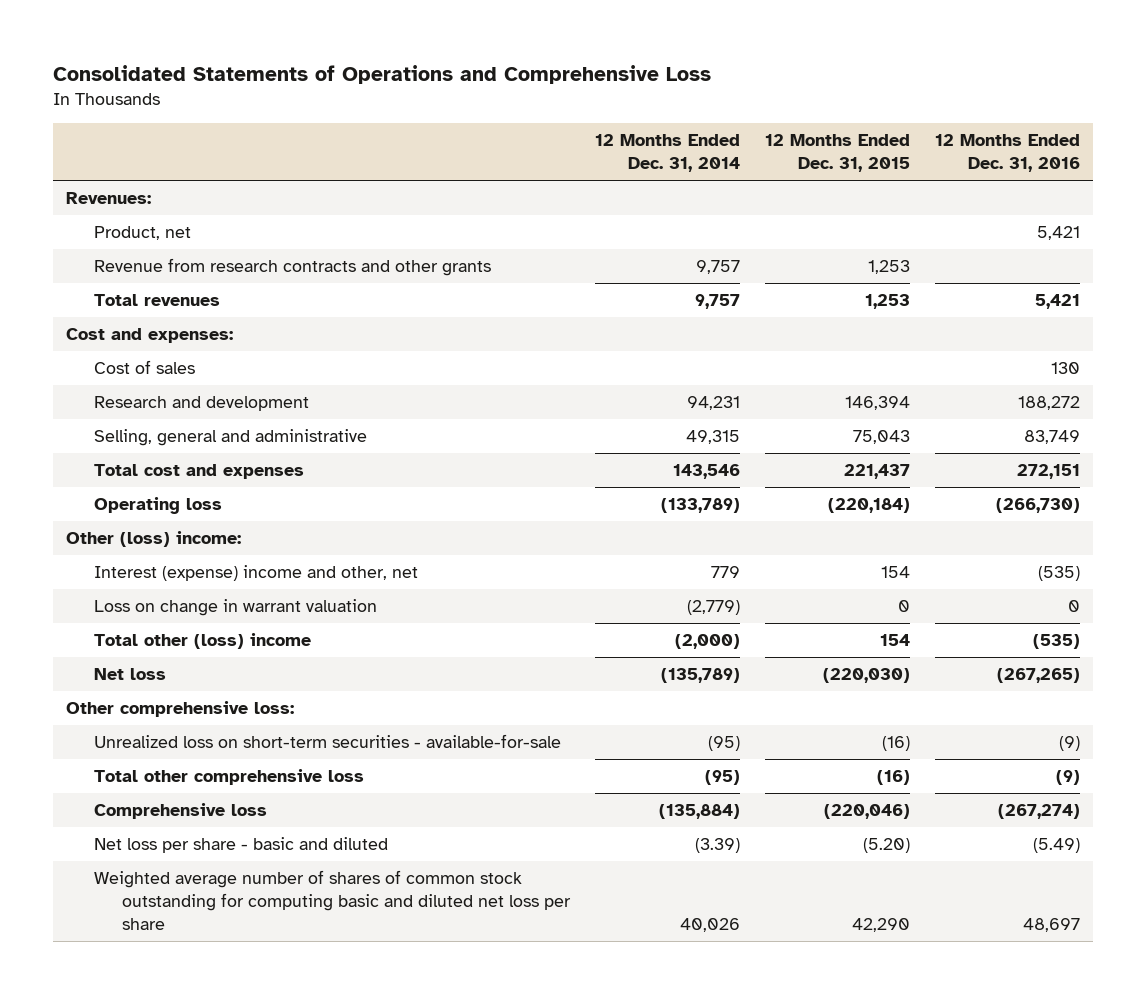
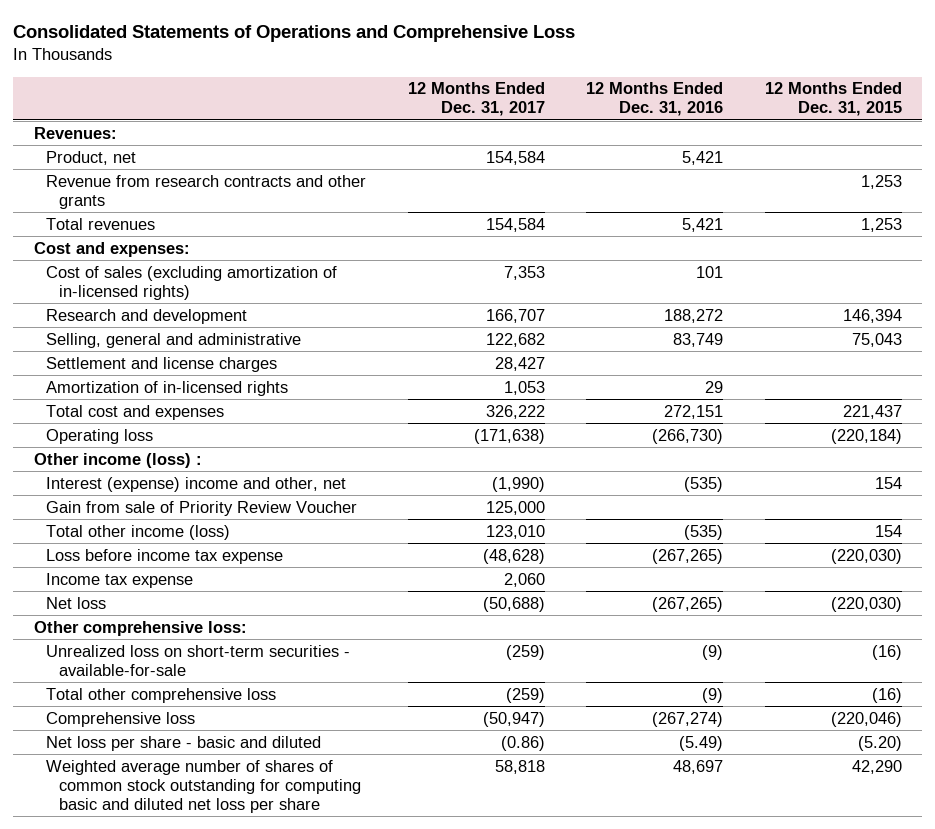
- | 12 Months Ended Dec. 31, 2014 | 12 Months Ended Dec. 31, 2015 | 12 Months Ended Dec. 31, 2016
+ | 12 Months Ended Dec. 31, 2017 | 12 Months Ended Dec. 31, 2016 | 12 Months Ended Dec. 31, 2015
- Cost of sales | | | 130
+ Cost of sales (excluding amortization of in-licensed rights) | 7,353 | 101 |
+ Settlement and license charges | 28,427 | |
+ Amortization of in-licensed rights | 1,053 | 29 |
- Other (loss) income:
+ Other income (loss) :
- Loss on change in warrant valuation | (2,779) | 0 | 0
- Total other (loss) income | (2,000) | 154 | (535)
+ Gain from sale of Priority Review Voucher | 125,000 | |
+ Total other income (loss) | 123,010 | (535) | 154
+ Loss before income tax expense | (48,628) | (267,265) | (220,030)
+ Income tax expense | 2,060 | |

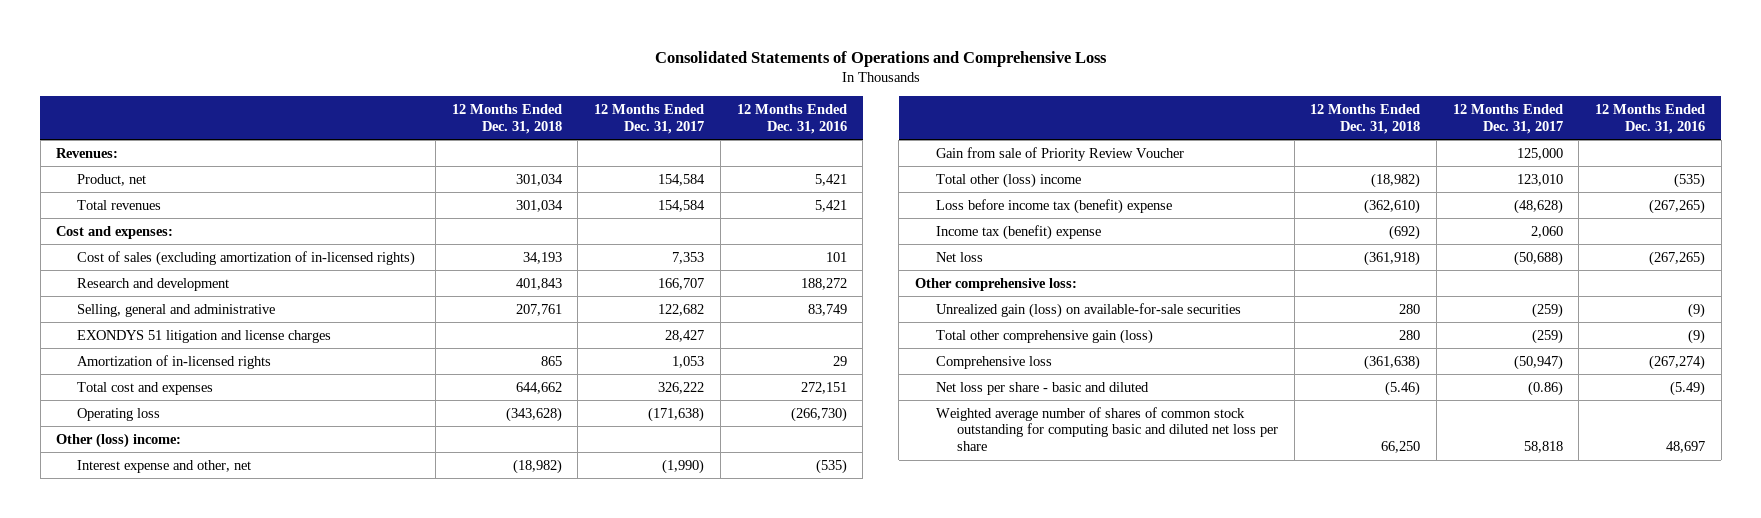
- | 12 Months Ended Dec. 31, 2017 | 12 Months Ended Dec. 31, 2016 | 12 Months Ended Dec. 31, 2015
+ | 12 Months Ended Dec. 31, 2018 | 12 Months Ended Dec. 31, 2017 | 12 Months Ended Dec. 31, 2016
- Revenue from research contracts and other grants | | | 1,253
- Settlement and license charges | 28,427 | |
+ EXONDYS 51 litigation and license charges | | 28,427 |
- Other income (loss) :
- Interest (expense) income and other, net | (1,990) | (535) | 154
+ Other (loss) income:
+ Interest expense and other, net | (18,982) | (1,990) | (535)
- Total other income (loss) | 123,010 | (535) | 154
- Loss before income tax expense | (48,628) | (267,265) | (220,030)
- Income tax expense | 2,060 | |
+ Total other (loss) income | (18,982) | 123,010 | (535)
+ Loss before income tax (benefit) expense | (362,610) | (48,628) | (267,265)
+ Income tax (benefit) expense | (692) | 2,060 |
- Unrealized loss on short-term securities - available-for-sale | (259) | (9) | (16)
- Total other comprehensive loss | (259) | (9) | (16)
+ Unrealized gain (loss) on available-for-sale securities | 280 | (259) | (9)
+ Total other comprehensive gain (loss) | 280 | (259) | (9)

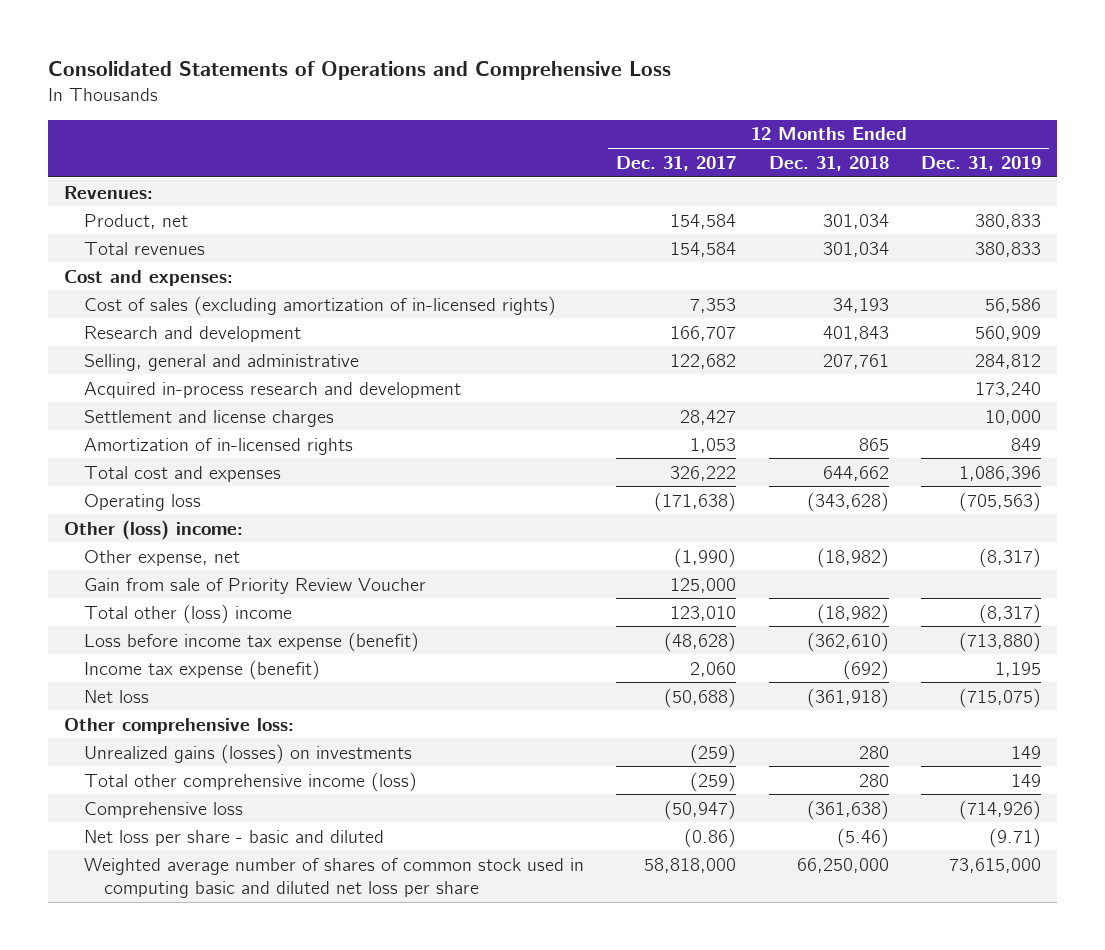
- | 12 Months Ended Dec. 31, 2018 | 12 Months Ended Dec. 31, 2017 | 12 Months Ended Dec. 31, 2016
+ | 12 Months Ended Dec. 31, 2017 | 12 Months Ended Dec. 31, 2018 | 12 Months Ended Dec. 31, 2019
- EXONDYS 51 litigation and license charges | | 28,427 |
+ Acquired in-process research and development | | | 173,240
+ Settlement and license charges | 28,427 | | 10,000
- Interest expense and other, net | (18,982) | (1,990) | (535)
+ Other expense, net | (1,990) | (18,982) | (8,317)
- Loss before income tax (benefit) expense | (362,610) | (48,628) | (267,265)
- Income tax (benefit) expense | (692) | 2,060 |
+ Loss before income tax expense (benefit) | (48,628) | (362,610) | (713,880)
+ Income tax expense (benefit) | 2,060 | (692) | 1,195
- Unrealized gain (loss) on available-for-sale securities | 280 | (259) | (9)
- Total other comprehensive gain (loss) | 280 | (259) | (9)
+ Unrealized gains (losses) on investments | (259) | 280 | 149
+ Total other comprehensive income (loss) | (259) | 280 | 149
- Weighted average number of shares of common stock outstanding for computing basic and diluted net loss per share | 66,250 | 58,818 | 48,697
+ Weighted average number of shares of common stock used in computing basic and diluted net loss per share | 58,818,000 | 66,250,000 | 73,615,000

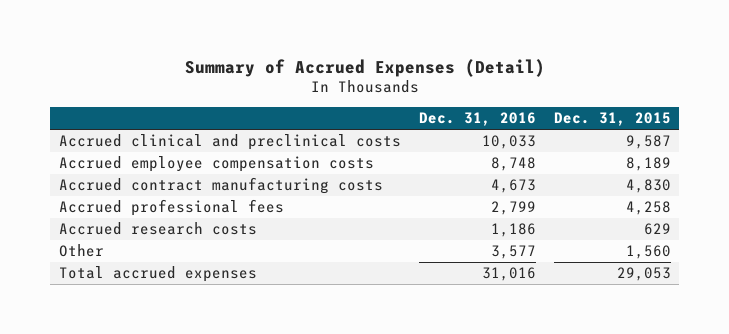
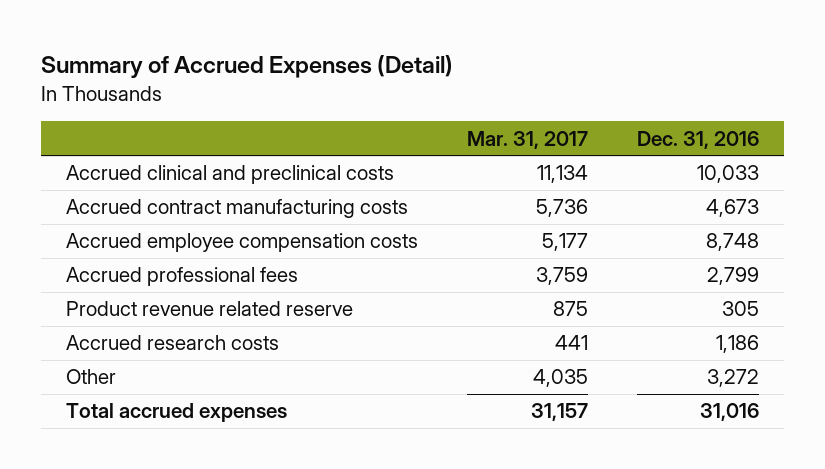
- | Dec. 31, 2016 | Dec. 31, 2015
+ | Mar. 31, 2017 | Dec. 31, 2016
moved down: Accrued employee compensation costs | 5,177 | 8,748
+ Product revenue related reserve | 875 | 305
- Other | 3,577 | 1,560
+ Other | 4,035 | 3,272

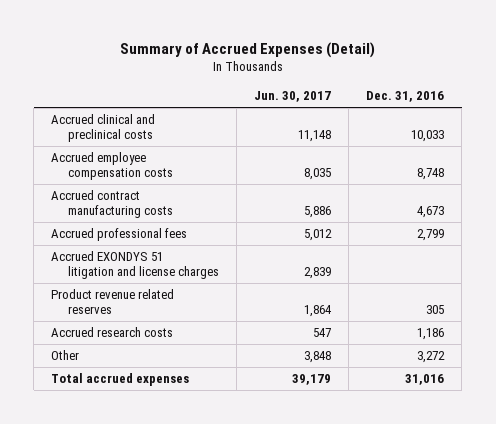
- | Mar. 31, 2017 | Dec. 31, 2016
+ | Jun. 30, 2017 | Dec. 31, 2016
moved down: Accrued contract manufacturing costs | 5,886 | 4,673
- Product revenue related reserve | 875 | 305
+ Accrued EXONDYS 51 litigation and license charges | 2,839 |
+ Product revenue related reserves | 1,864 | 305

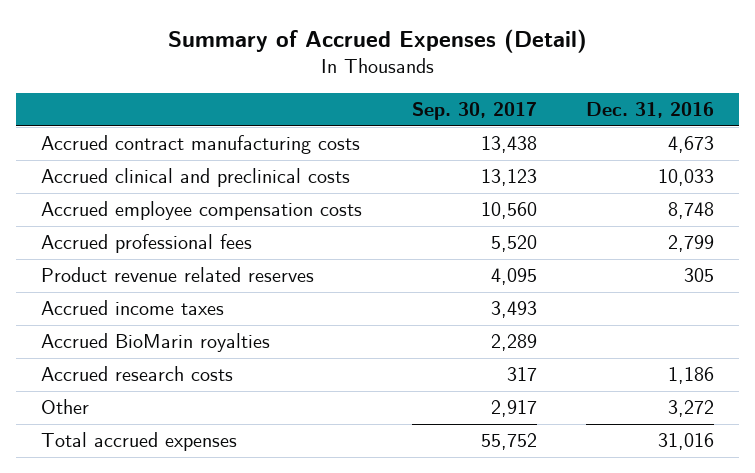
- | Jun. 30, 2017 | Dec. 31, 2016
+ | Sep. 30, 2017 | Dec. 31, 2016
moved up: Accrued contract manufacturing costs | 13,438 | 4,673
- Accrued EXONDYS 51 litigation and license charges | 2,839 |
+ Accrued income taxes | 3,493 |
+ Accrued BioMarin royalties | 2,289 |

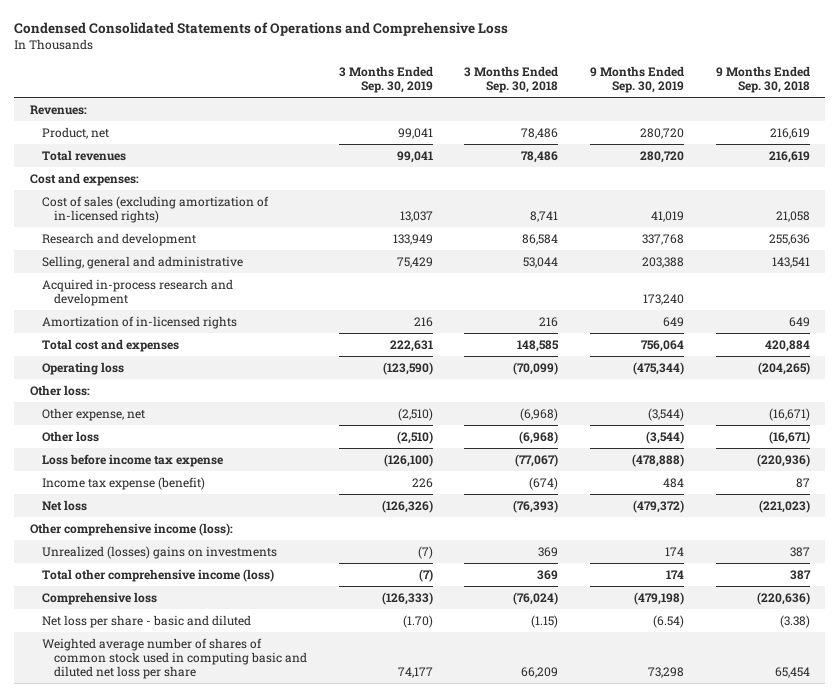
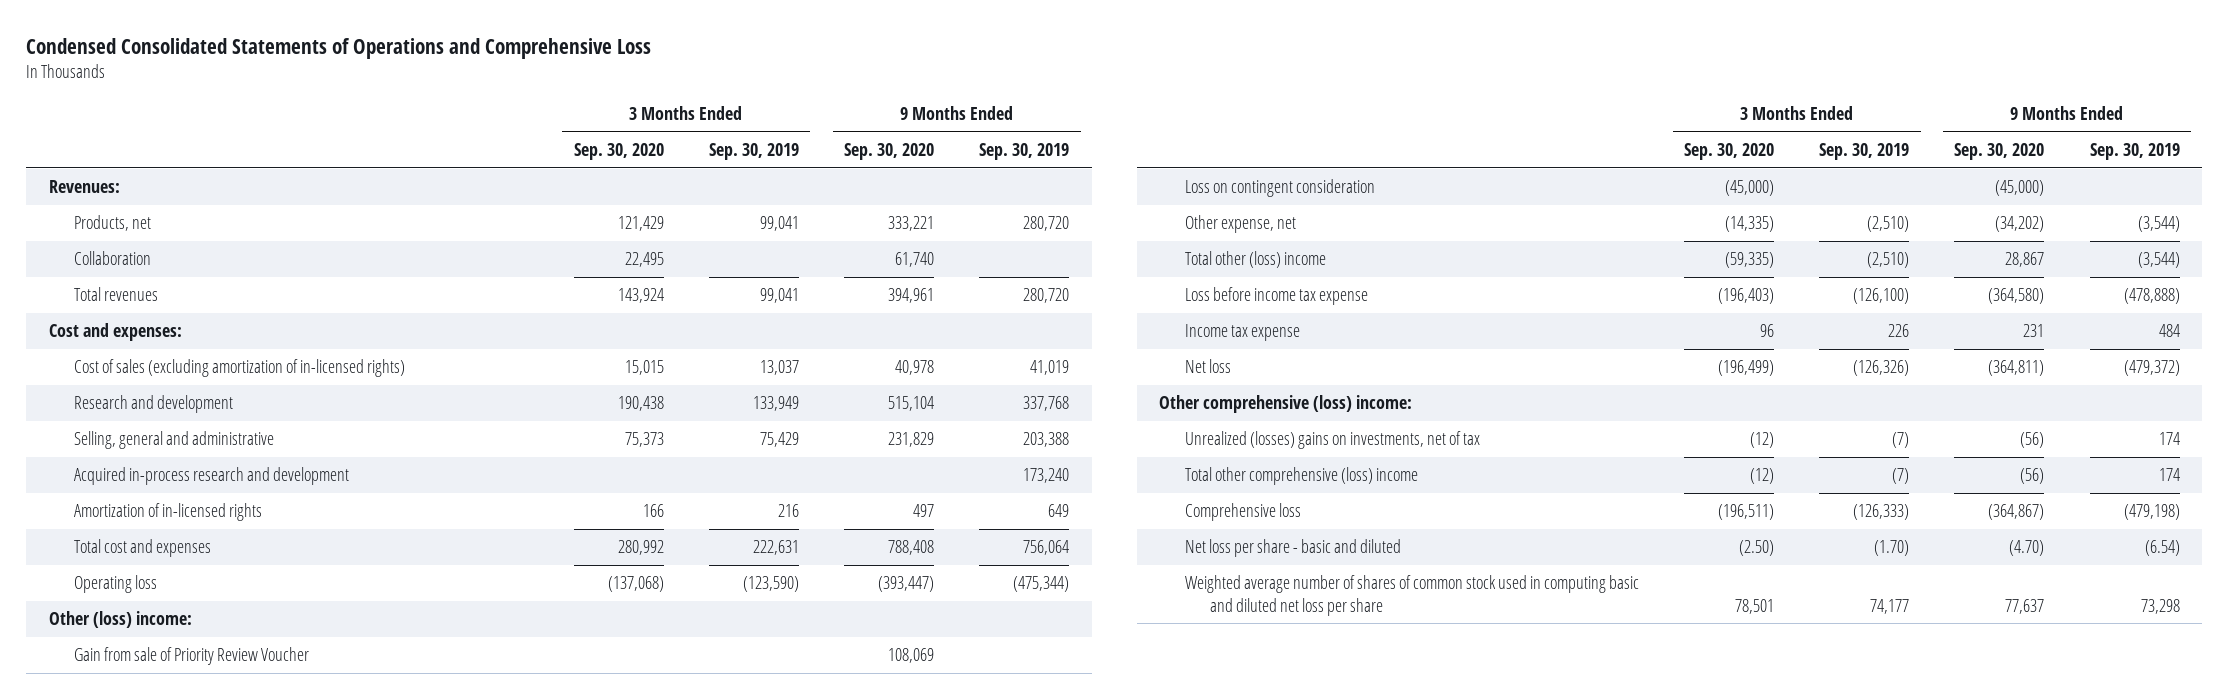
- | 3 Months Ended Sep. 30, 2019 | 3 Months Ended Sep. 30, 2018 | 9 Months Ended Sep. 30, 2019 | 9 Months Ended Sep. 30, 2018
+ | 3 Months Ended Sep. 30, 2020 | 3 Months Ended Sep. 30, 2019 | 9 Months Ended Sep. 30, 2020 | 9 Months Ended Sep. 30, 2019
- Product, net | 99,041 | 78,486 | 280,720 | 216,619
+ Products, net | 121,429 | 99,041 | 333,221 | 280,720
+ Collaboration | 22,495 | | 61,740 |
- Other loss:
+ Other (loss) income:
+ Gain from sale of Priority Review Voucher | | | 108,069 |
+ Loss on contingent consideration | (45,000) | | (45,000) |
- Other loss | (2,510) | (6,968) | (3,544) | (16,671)
+ Total other (loss) income | (59,335) | (2,510) | 28,867 | (3,544)
- Income tax expense (benefit) | 226 | (674) | 484 | 87
+ Income tax expense | 96 | 226 | 231 | 484
- Other comprehensive income (loss):
- Unrealized (losses) gains on investments | (7) | 369 | 174 | 387
- Total other comprehensive income (loss) | (7) | 369 | 174 | 387
+ Other comprehensive (loss) income:
+ Unrealized (losses) gains on investments, net of tax | (12) | (7) | (56) | 174
+ Total other comprehensive (loss) income | (12) | (7) | (56) | 174

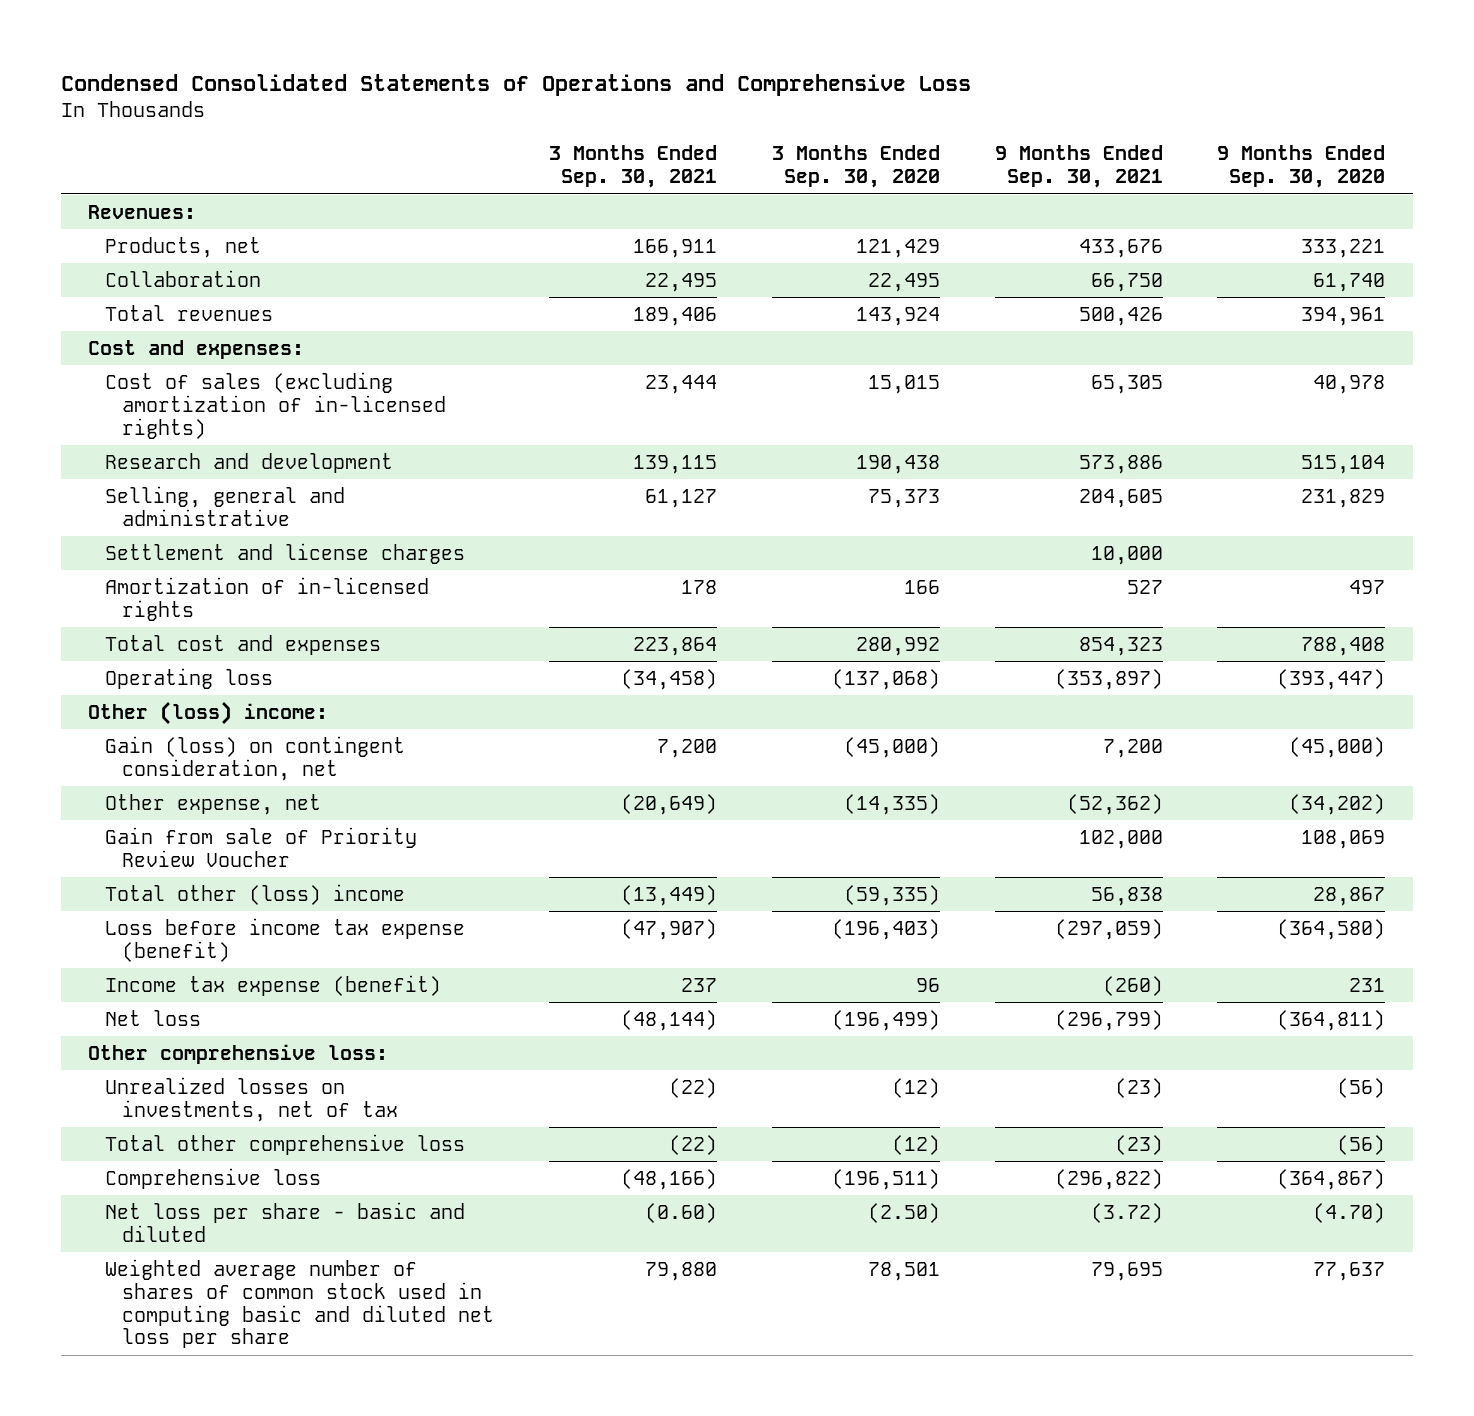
- | 3 Months Ended Sep. 30, 2020 | 3 Months Ended Sep. 30, 2019 | 9 Months Ended Sep. 30, 2020 | 9 Months Ended Sep. 30, 2019
+ | 3 Months Ended Sep. 30, 2021 | 3 Months Ended Sep. 30, 2020 | 9 Months Ended Sep. 30, 2021 | 9 Months Ended Sep. 30, 2020
- Acquired in-process research and development | | | | 173,240
+ Settlement and license charges | | | 10,000 |
- Loss on contingent consideration | (45,000) | | (45,000) |
+ Gain (loss) on contingent consideration, net | 7,200 | (45,000) | 7,200 | (45,000)
moved down: Gain from sale of Priority Review Voucher | | | 102,000 | 108,069
- Loss before income tax expense | (196,403) | (126,100) | (364,580) | (478,888)
- Income tax expense | 96 | 226 | 231 | 484
+ Loss before income tax expense (benefit) | (47,907) | (196,403) | (297,059) | (364,580)
+ Income tax expense (benefit) | 237 | 96 | (260) | 231
- Other comprehensive (loss) income:
- Unrealized (losses) gains on investments, net of tax | (12) | (7) | (56) | 174
- Total other comprehensive (loss) income | (12) | (7) | (56) | 174
+ Other comprehensive loss:
+ Unrealized losses on investments, net of tax | (22) | (12) | (23) | (56)
+ Total other comprehensive loss | (22) | (12) | (23) | (56)

